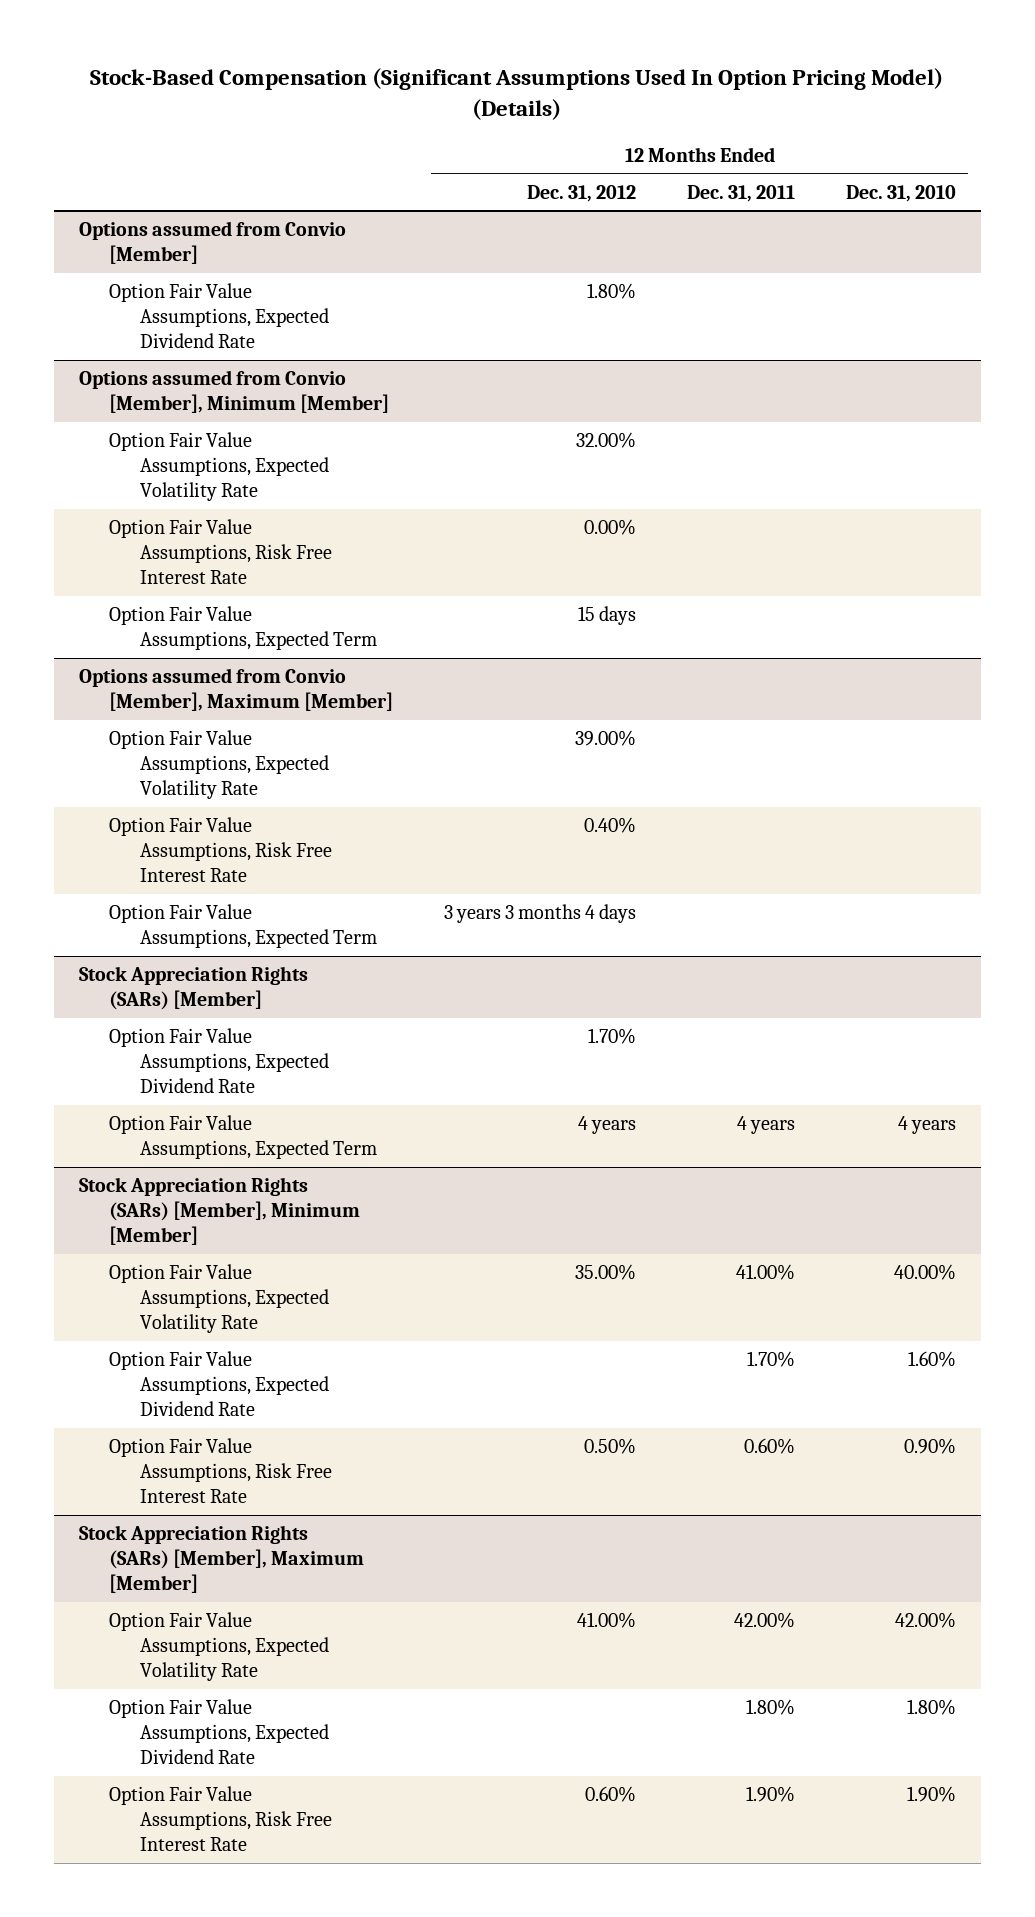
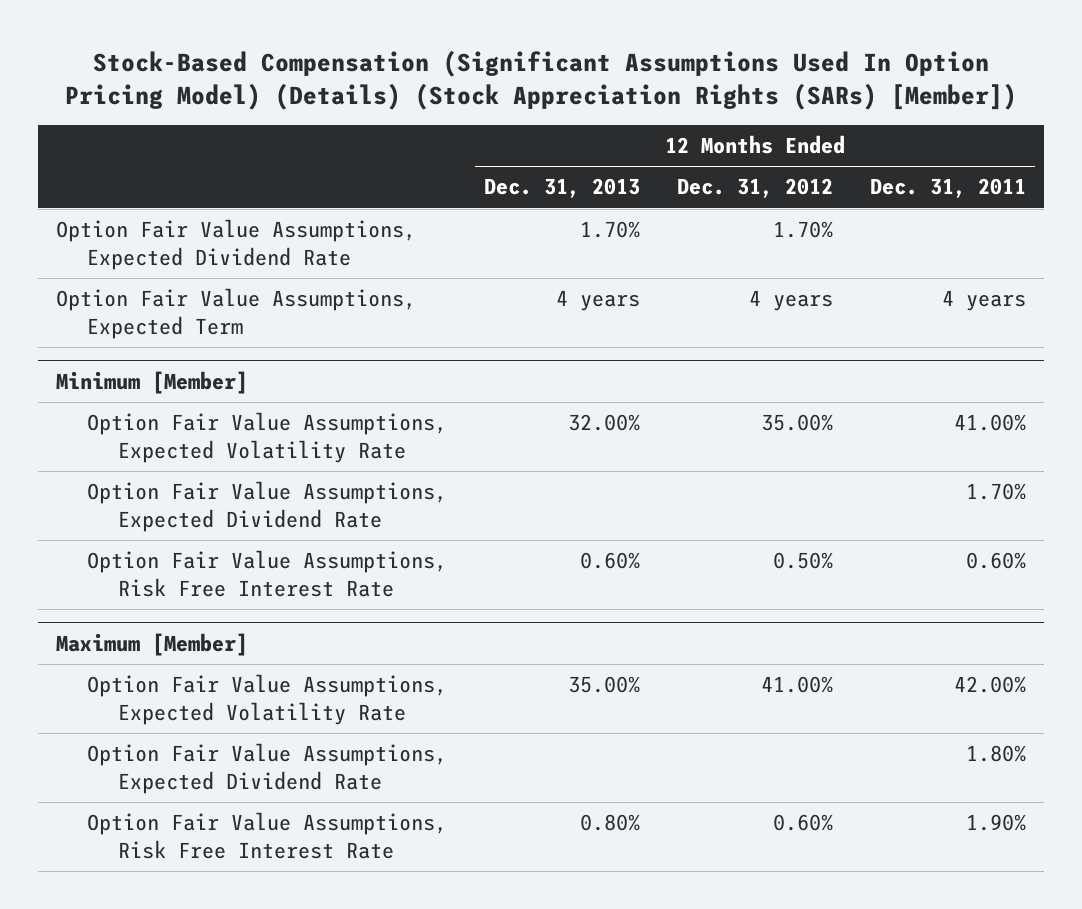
- Stock-Based Compensation (Significant Assumptions Used In Option Pricing Model) (Details)
+ Stock-Based Compensation (Significant Assumptions Used In Option Pricing Model) (Details) (Stock Appreciation Rights (SARs) [Member])
- | 12 Months Ended Dec. 31, 2012 | 12 Months Ended Dec. 31, 2011 | 12 Months Ended Dec. 31, 2010
+ | 12 Months Ended Dec. 31, 2013 | 12 Months Ended Dec. 31, 2012 | 12 Months Ended Dec. 31, 2011
- Options assumed from Convio [Member]
- Option Fair Value Assumptions, Expected Dividend Rate | 1.80% | |
- Options assumed from Convio [Member], Minimum [Member]
- Option Fair Value Assumptions, Expected Volatility Rate | 32.00% | |
- Option Fair Value Assumptions, Risk Free Interest Rate | 0.00% | |
- Option Fair Value Assumptions, Expected Term | 15 days | |
- Options assumed from Convio [Member], Maximum [Member]
- Option Fair Value Assumptions, Expected Volatility Rate | 39.00% | |
- Option Fair Value Assumptions, Risk Free Interest Rate | 0.40% | |
- Option Fair Value Assumptions, Expected Term | 3 years 3 months 4 days | |
- Stock Appreciation Rights (SARs) [Member]
- Stock Appreciation Rights (SARs) [Member], Minimum [Member]
+ Minimum [Member]
- Stock Appreciation Rights (SARs) [Member], Maximum [Member]
+ Maximum [Member]

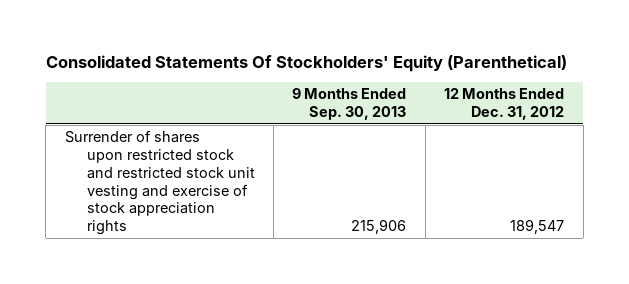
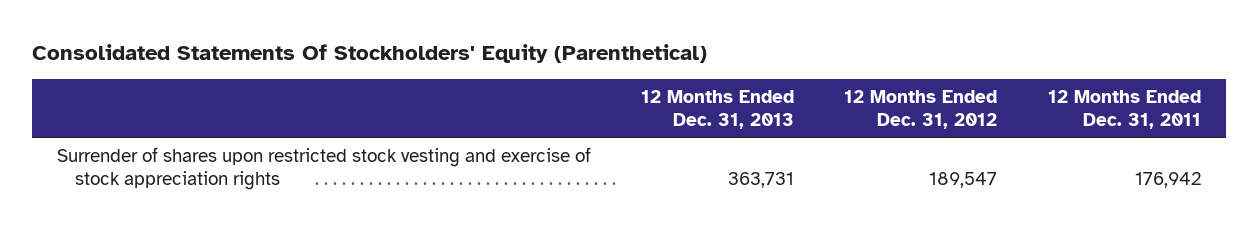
- | 9 Months Ended Sep. 30, 2013 | 12 Months Ended Dec. 31, 2012
+ | 12 Months Ended Dec. 31, 2013 | 12 Months Ended Dec. 31, 2012 | 12 Months Ended Dec. 31, 2011
- Surrender of shares upon restricted stock and restricted stock unit vesting and exercise of stock appreciation rights | 215,906 | 189,547
+ Surrender of shares upon restricted stock vesting and exercise of stock appreciation rights | 363,731 | 189,547 | 176,942

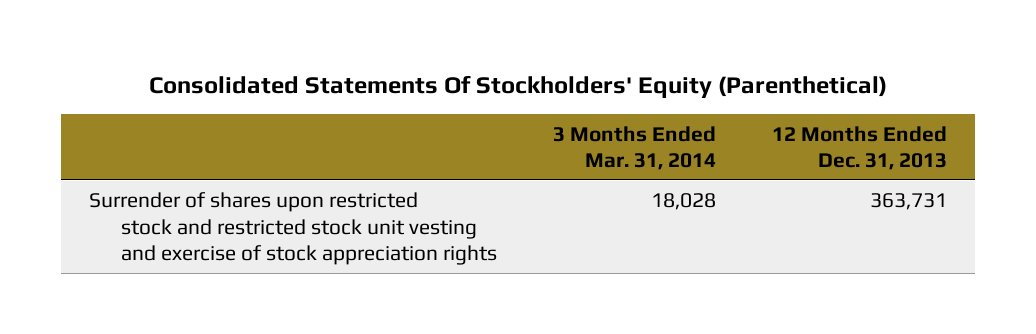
- | 12 Months Ended Dec. 31, 2013 | 12 Months Ended Dec. 31, 2012 | 12 Months Ended Dec. 31, 2011
+ | 3 Months Ended Mar. 31, 2014 | 12 Months Ended Dec. 31, 2013
- Surrender of shares upon restricted stock vesting and exercise of stock appreciation rights | 363,731 | 189,547 | 176,942
+ Surrender of shares upon restricted stock and restricted stock unit vesting and exercise of stock appreciation rights | 18,028 | 363,731

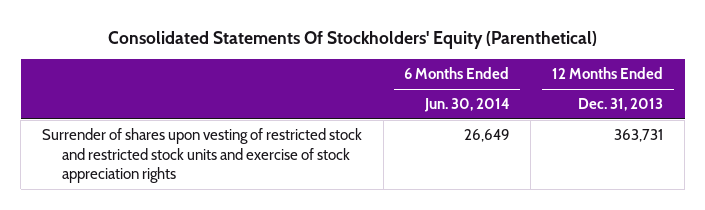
- | 3 Months Ended Mar. 31, 2014 | 12 Months Ended Dec. 31, 2013
+ | 6 Months Ended Jun. 30, 2014 | 12 Months Ended Dec. 31, 2013
- Surrender of shares upon restricted stock and restricted stock unit vesting and exercise of stock appreciation rights | 18,028 | 363,731
+ Surrender of shares upon vesting of restricted stock and restricted stock units and exercise of stock appreciation rights | 26,649 | 363,731

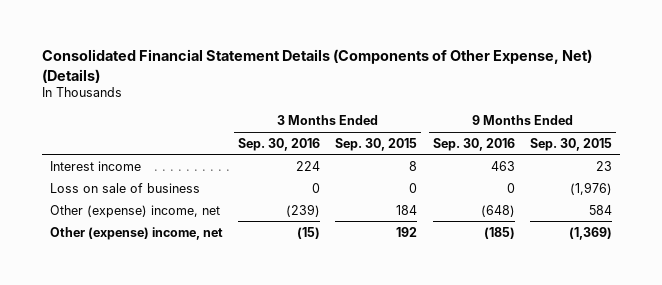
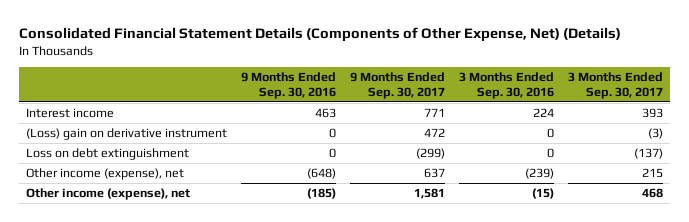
- | 3 Months Ended Sep. 30, 2016 | 3 Months Ended Sep. 30, 2015 | 9 Months Ended Sep. 30, 2016 | 9 Months Ended Sep. 30, 2015
+ | 9 Months Ended Sep. 30, 2016 | 9 Months Ended Sep. 30, 2017 | 3 Months Ended Sep. 30, 2016 | 3 Months Ended Sep. 30, 2017
- Loss on sale of business | 0 | 0 | 0 | (1,976)
- Other (expense) income, net | (239) | 184 | (648) | 584
- Other (expense) income, net | (15) | 192 | (185) | (1,369)
+ (Loss) gain on derivative instrument | 0 | 472 | 0 | (3)
+ Loss on debt extinguishment | 0 | (299) | 0 | (137)
+ Other income (expense), net | (648) | 637 | (239) | 215
+ Other income (expense), net | (185) | 1,581 | (15) | 468

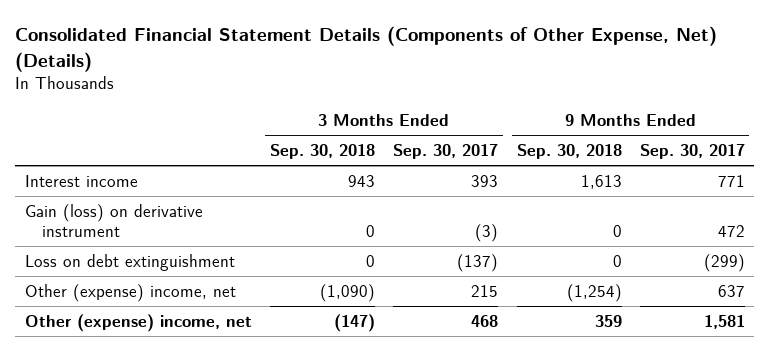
- | 9 Months Ended Sep. 30, 2016 | 9 Months Ended Sep. 30, 2017 | 3 Months Ended Sep. 30, 2016 | 3 Months Ended Sep. 30, 2017
+ | 3 Months Ended Sep. 30, 2018 | 3 Months Ended Sep. 30, 2017 | 9 Months Ended Sep. 30, 2018 | 9 Months Ended Sep. 30, 2017
- (Loss) gain on derivative instrument | 0 | 472 | 0 | (3)
+ Gain (loss) on derivative instrument | 0 | (3) | 0 | 472
- Other income (expense), net | (648) | 637 | (239) | 215
- Other income (expense), net | (185) | 1,581 | (15) | 468
+ Other (expense) income, net | (1,090) | 215 | (1,254) | 637
+ Other (expense) income, net | (147) | 468 | 359 | 1,581

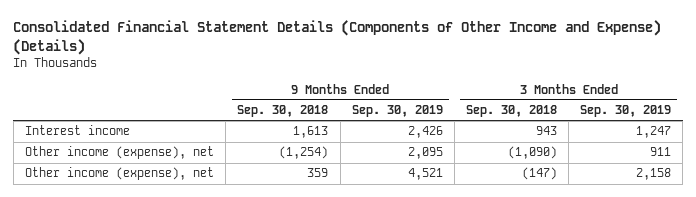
- Consolidated Financial Statement Details (Components of Other Expense, Net) (Details)
+ Consolidated Financial Statement Details (Components of Other Income and Expense) (Details)
- | 3 Months Ended Sep. 30, 2018 | 3 Months Ended Sep. 30, 2017 | 9 Months Ended Sep. 30, 2018 | 9 Months Ended Sep. 30, 2017
+ | 9 Months Ended Sep. 30, 2018 | 9 Months Ended Sep. 30, 2019 | 3 Months Ended Sep. 30, 2018 | 3 Months Ended Sep. 30, 2019
- Gain (loss) on derivative instrument | 0 | (3) | 0 | 472
- Loss on debt extinguishment | 0 | (137) | 0 | (299)
- Other (expense) income, net | (1,090) | 215 | (1,254) | 637
- Other (expense) income, net | (147) | 468 | 359 | 1,581
+ Other income (expense), net | (1,254) | 2,095 | (1,090) | 911
+ Other income (expense), net | 359 | 4,521 | (147) | 2,158

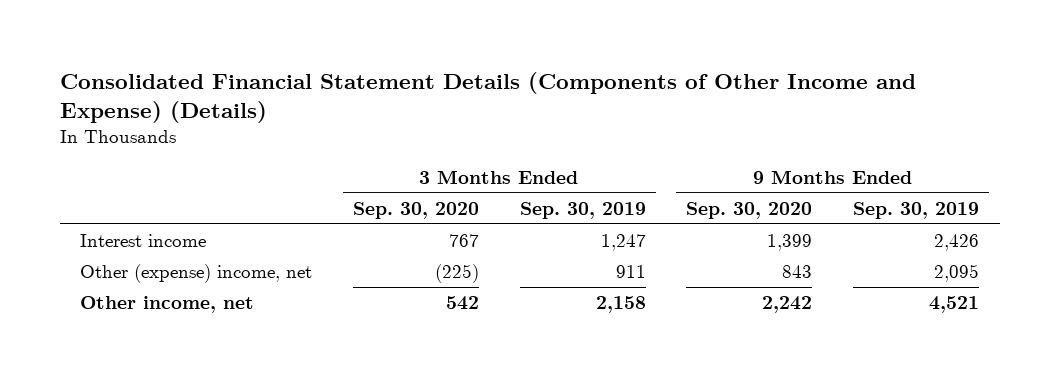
- | 9 Months Ended Sep. 30, 2018 | 9 Months Ended Sep. 30, 2019 | 3 Months Ended Sep. 30, 2018 | 3 Months Ended Sep. 30, 2019
+ | 3 Months Ended Sep. 30, 2020 | 3 Months Ended Sep. 30, 2019 | 9 Months Ended Sep. 30, 2020 | 9 Months Ended Sep. 30, 2019
- Other income (expense), net | (1,254) | 2,095 | (1,090) | 911
- Other income (expense), net | 359 | 4,521 | (147) | 2,158
+ Other (expense) income, net | (225) | 911 | 843 | 2,095
+ Other income, net | 542 | 2,158 | 2,242 | 4,521

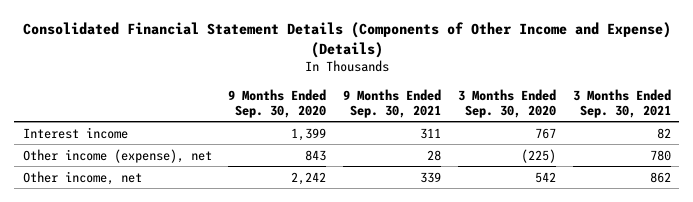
- | 3 Months Ended Sep. 30, 2020 | 3 Months Ended Sep. 30, 2019 | 9 Months Ended Sep. 30, 2020 | 9 Months Ended Sep. 30, 2019
+ | 9 Months Ended Sep. 30, 2020 | 9 Months Ended Sep. 30, 2021 | 3 Months Ended Sep. 30, 2020 | 3 Months Ended Sep. 30, 2021
- Other (expense) income, net | (225) | 911 | 843 | 2,095
+ Other income (expense), net | 843 | 28 | (225) | 780

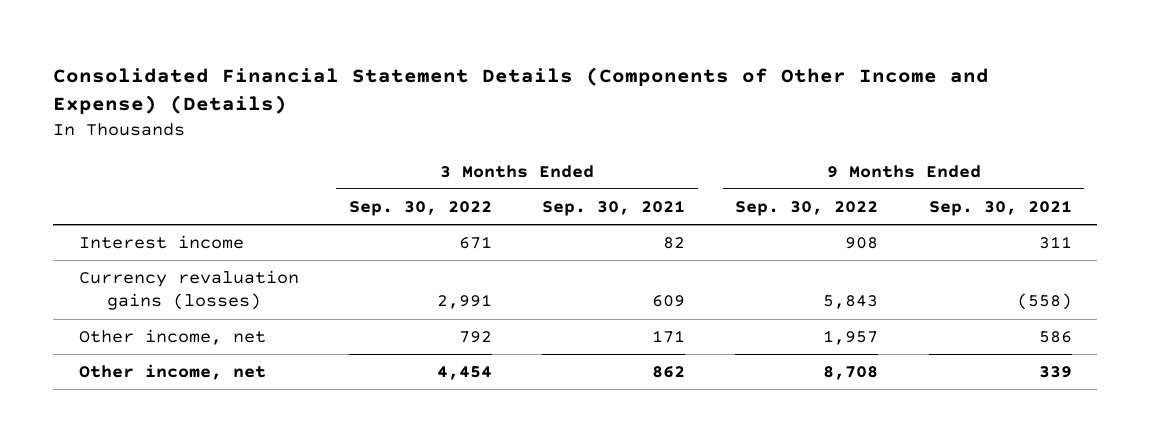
- | 9 Months Ended Sep. 30, 2020 | 9 Months Ended Sep. 30, 2021 | 3 Months Ended Sep. 30, 2020 | 3 Months Ended Sep. 30, 2021
+ | 3 Months Ended Sep. 30, 2022 | 3 Months Ended Sep. 30, 2021 | 9 Months Ended Sep. 30, 2022 | 9 Months Ended Sep. 30, 2021
- Other income (expense), net | 843 | 28 | (225) | 780
+ Currency revaluation gains (losses) | 2,991 | 609 | 5,843 | (558)
+ Other income, net | 792 | 171 | 1,957 | 586

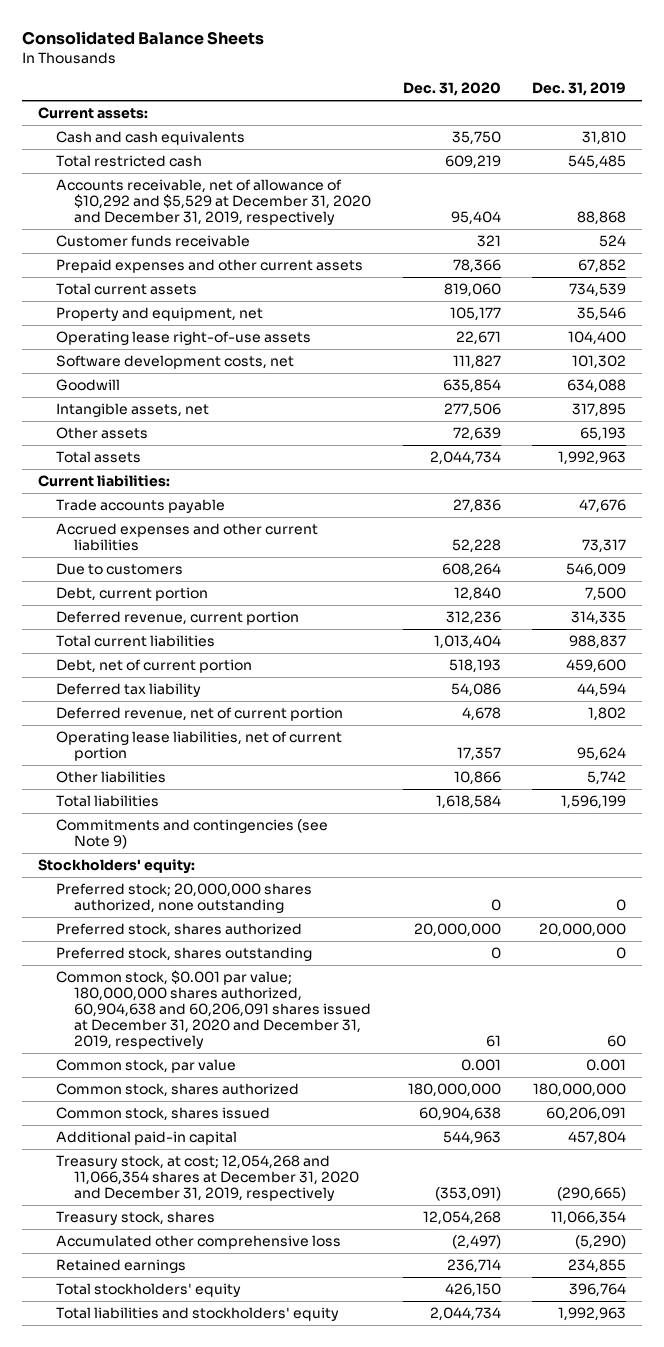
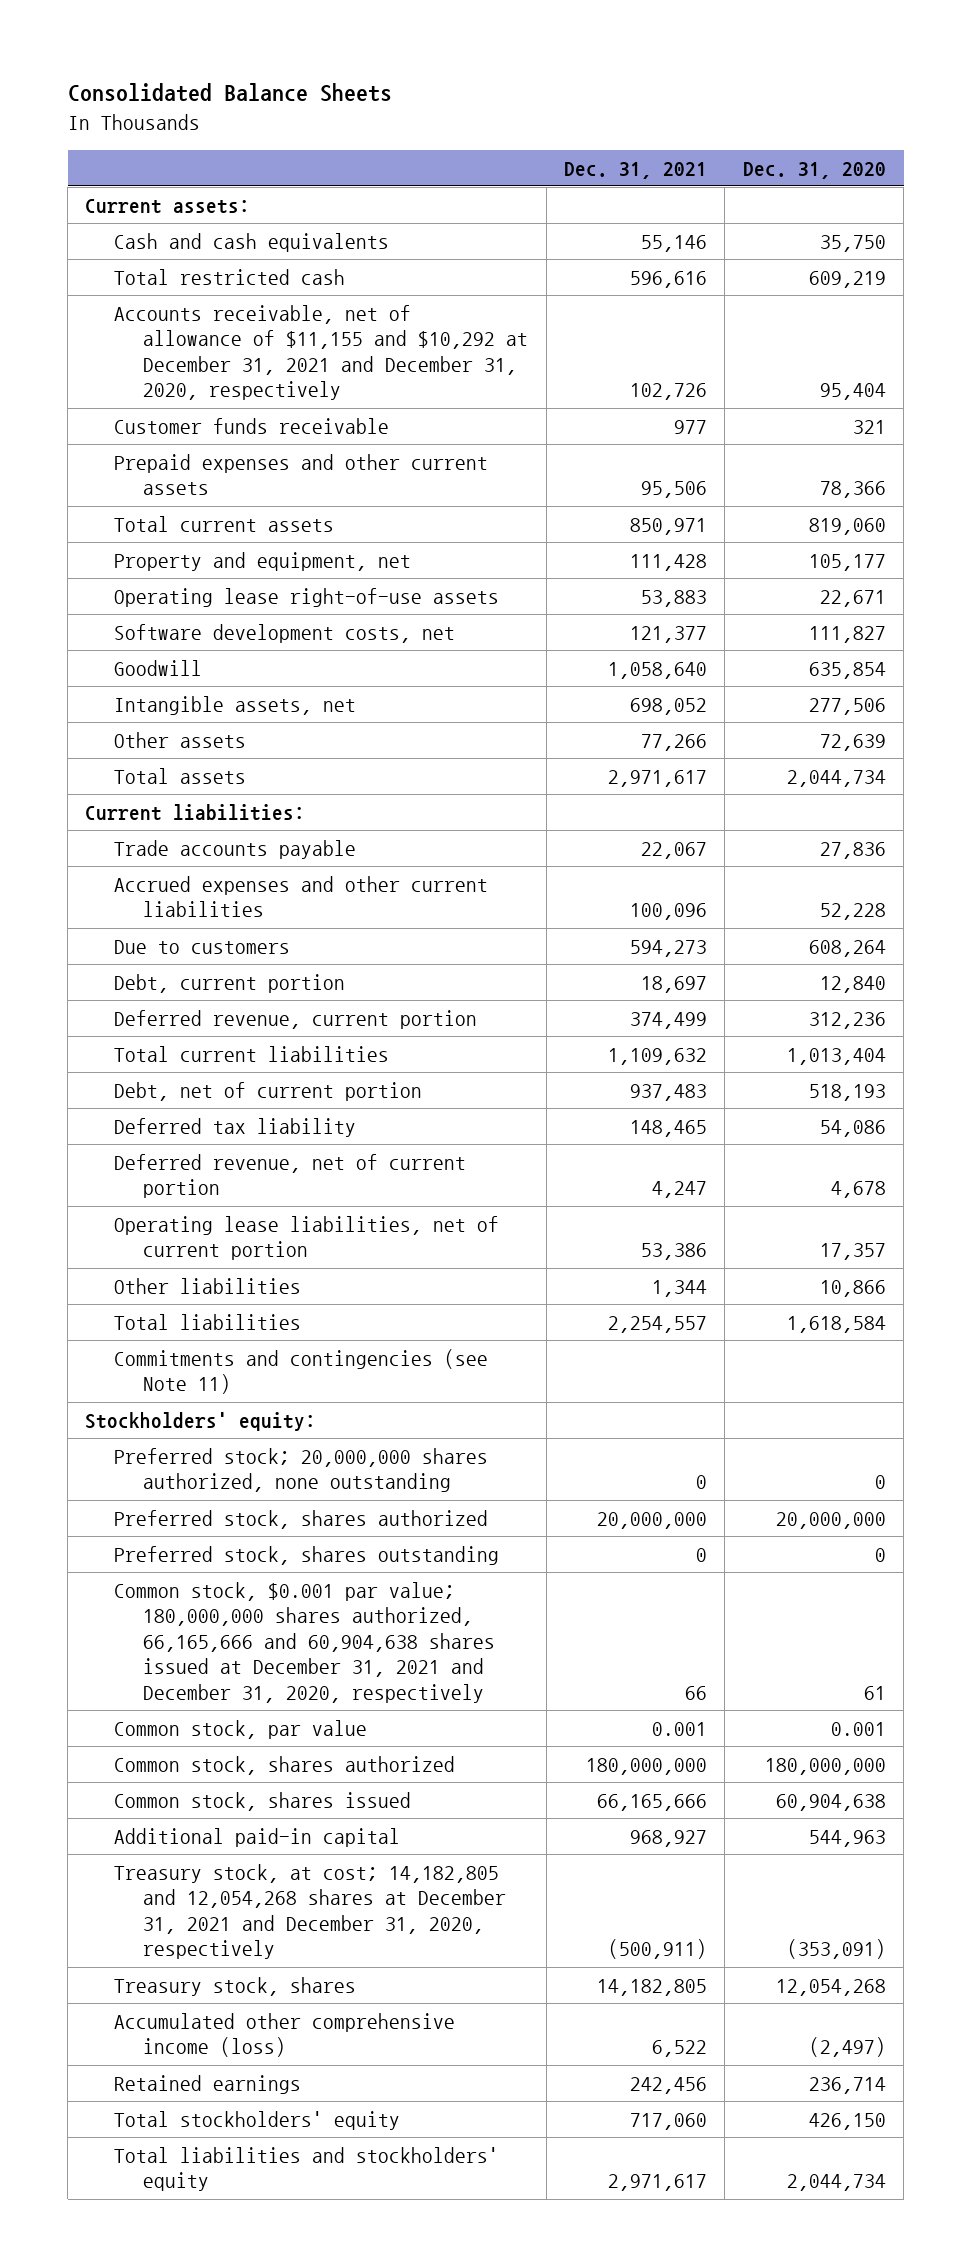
- | Dec. 31, 2020 | Dec. 31, 2019
+ | Dec. 31, 2021 | Dec. 31, 2020
- Accounts receivable, net of allowance of $10,292 and $5,529 at December 31, 2020 and December 31, 2019, respectively | 95,404 | 88,868
+ Accounts receivable, net of allowance of $11,155 and $10,292 at December 31, 2021 and December 31, 2020, respectively | 102,726 | 95,404
- Commitments and contingencies (see Note 9)
+ Commitments and contingencies (see Note 11)
- Common stock, $0.001 par value; 180,000,000 shares authorized, 60,904,638 and 60,206,091 shares issued at December 31, 2020 and December 31, 2019, respectively | 61 | 60
+ Common stock, $0.001 par value; 180,000,000 shares authorized, 66,165,666 and 60,904,638 shares issued at December 31, 2021 and December 31, 2020, respectively | 66 | 61
- Treasury stock, at cost; 12,054,268 and 11,066,354 shares at December 31, 2020 and December 31, 2019, respectively | (353,091) | (290,665)
+ Treasury stock, at cost; 14,182,805 and 12,054,268 shares at December 31, 2021 and December 31, 2020, respectively | (500,911) | (353,091)
- Accumulated other comprehensive loss | (2,497) | (5,290)
+ Accumulated other comprehensive income (loss) | 6,522 | (2,497)

